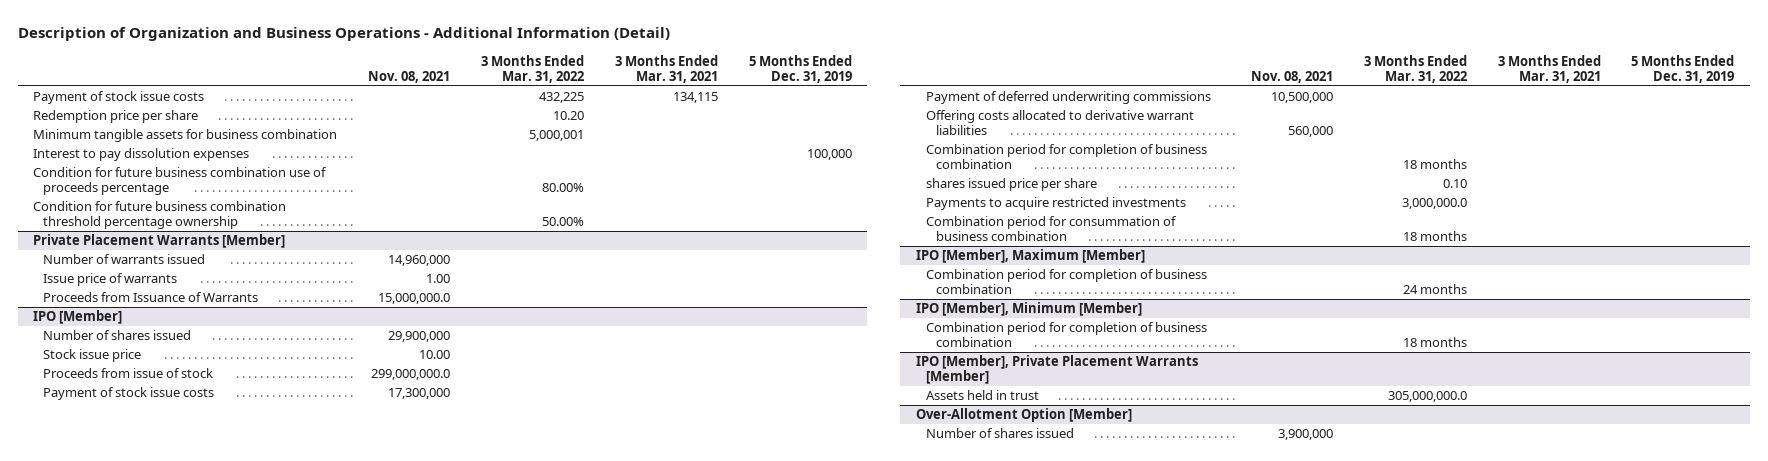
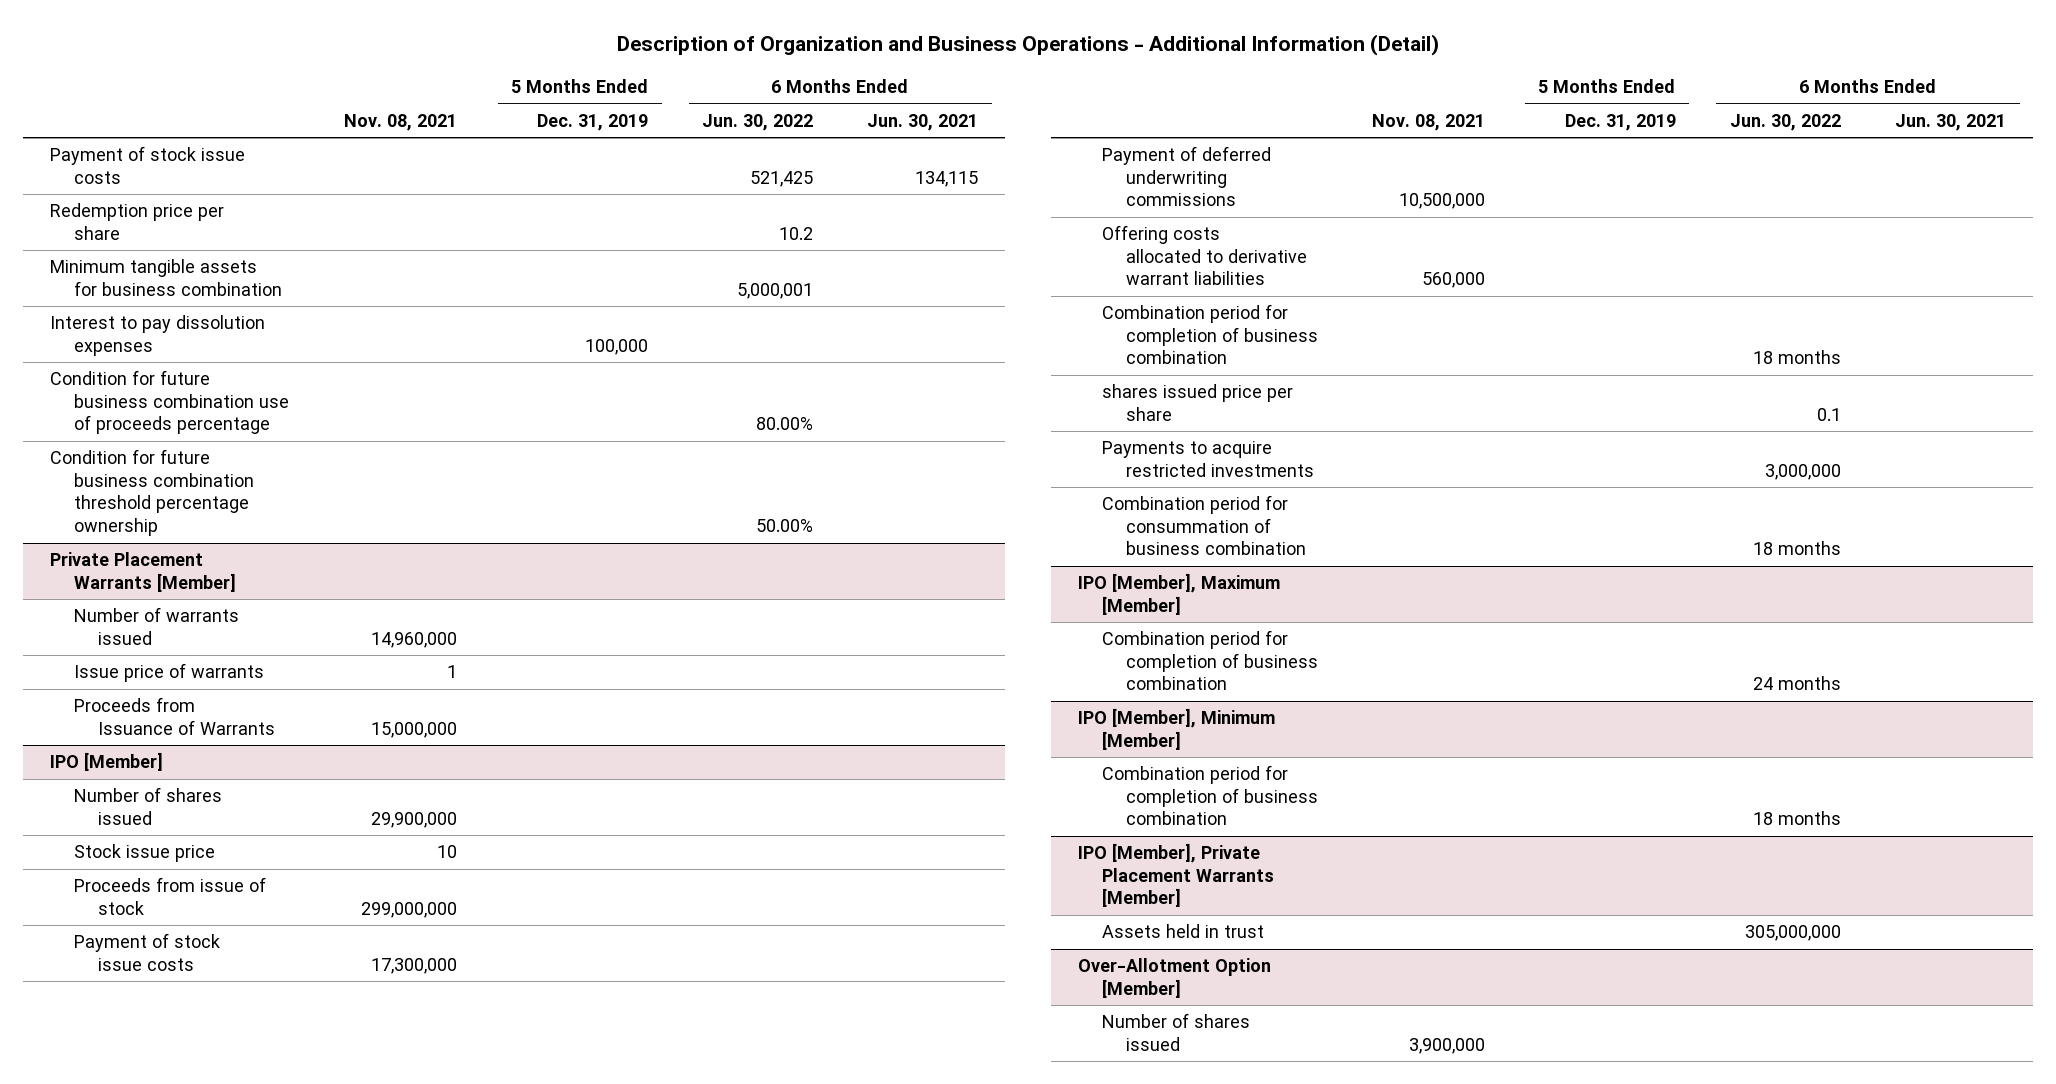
- | Nov. 08, 2021 | 3 Months Ended Mar. 31, 2022 | 3 Months Ended Mar. 31, 2021 | 5 Months Ended Dec. 31, 2019
+ | Nov. 08, 2021 | 5 Months Ended Dec. 31, 2019 | 6 Months Ended Jun. 30, 2022 | 6 Months Ended Jun. 30, 2021
@ Private Placement Warrants [Member]
- Issue price of warrants | 1.00 | | |
- Proceeds from Issuance of Warrants | 15,000,000.0 | | |
+ Issue price of warrants | 1 | | |
+ Proceeds from Issuance of Warrants | 15,000,000 | | |
@ IPO [Member]
- Stock issue price | 10.00 | | |
- Proceeds from issue of stock | 299,000,000.0 | | |
+ Stock issue price | 10 | | |
+ Proceeds from issue of stock | 299,000,000 | | |

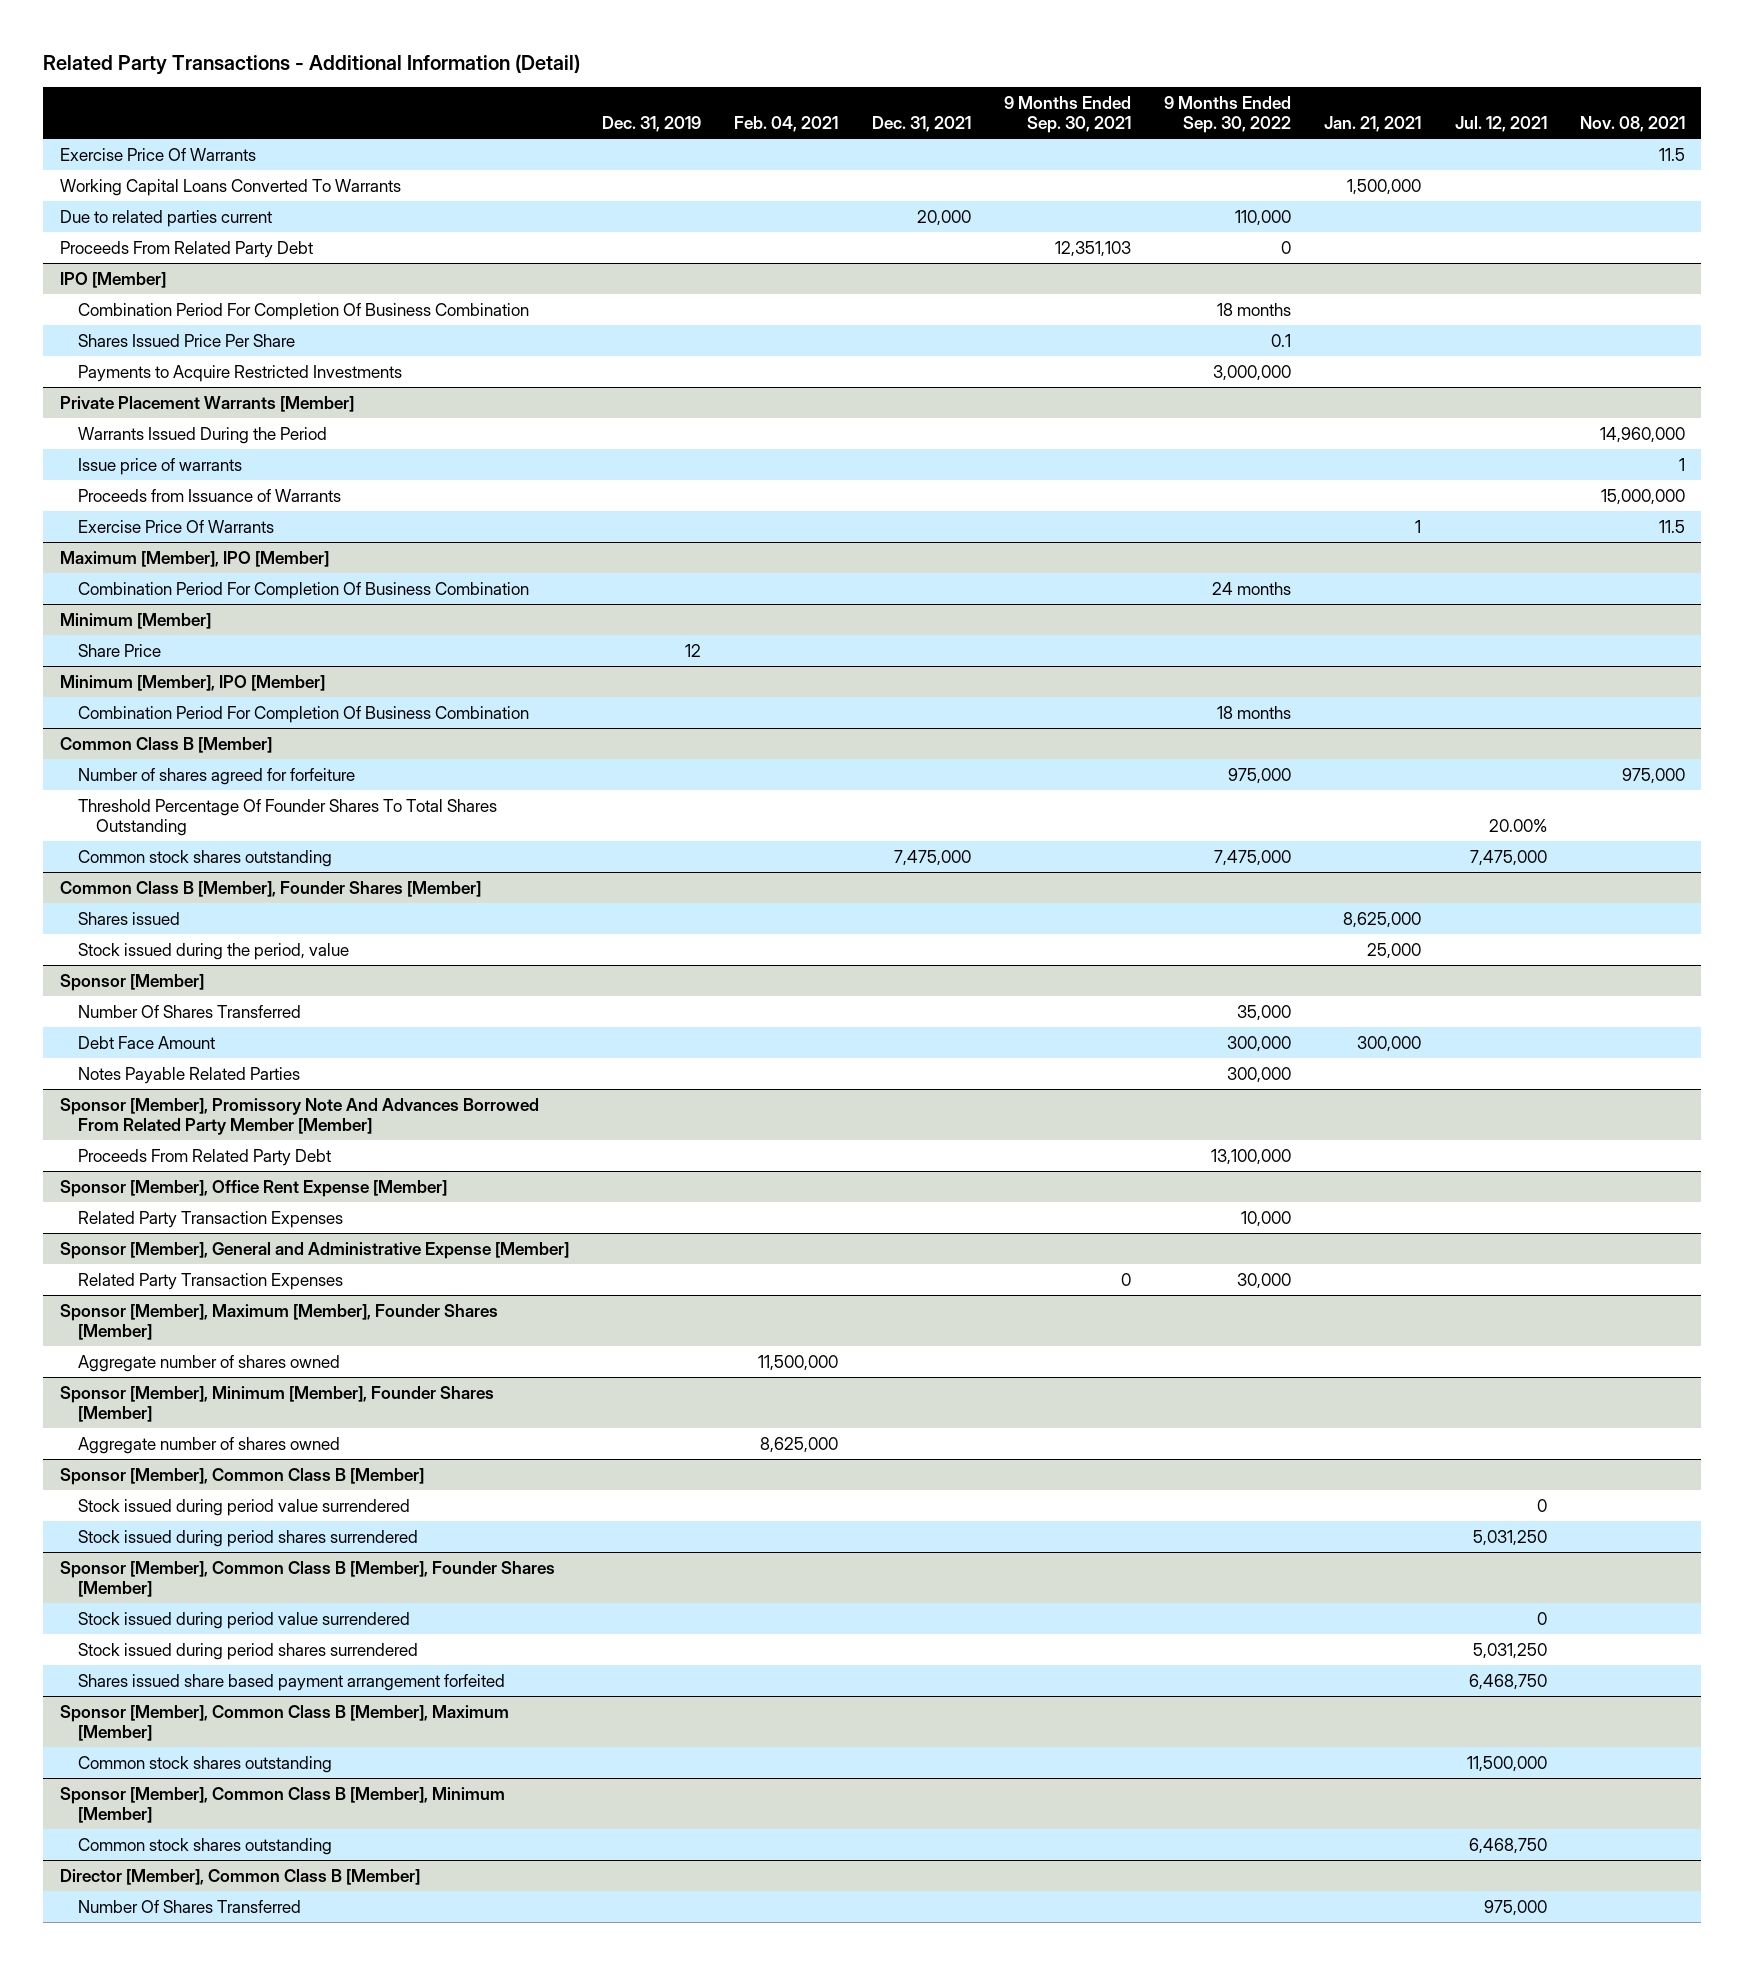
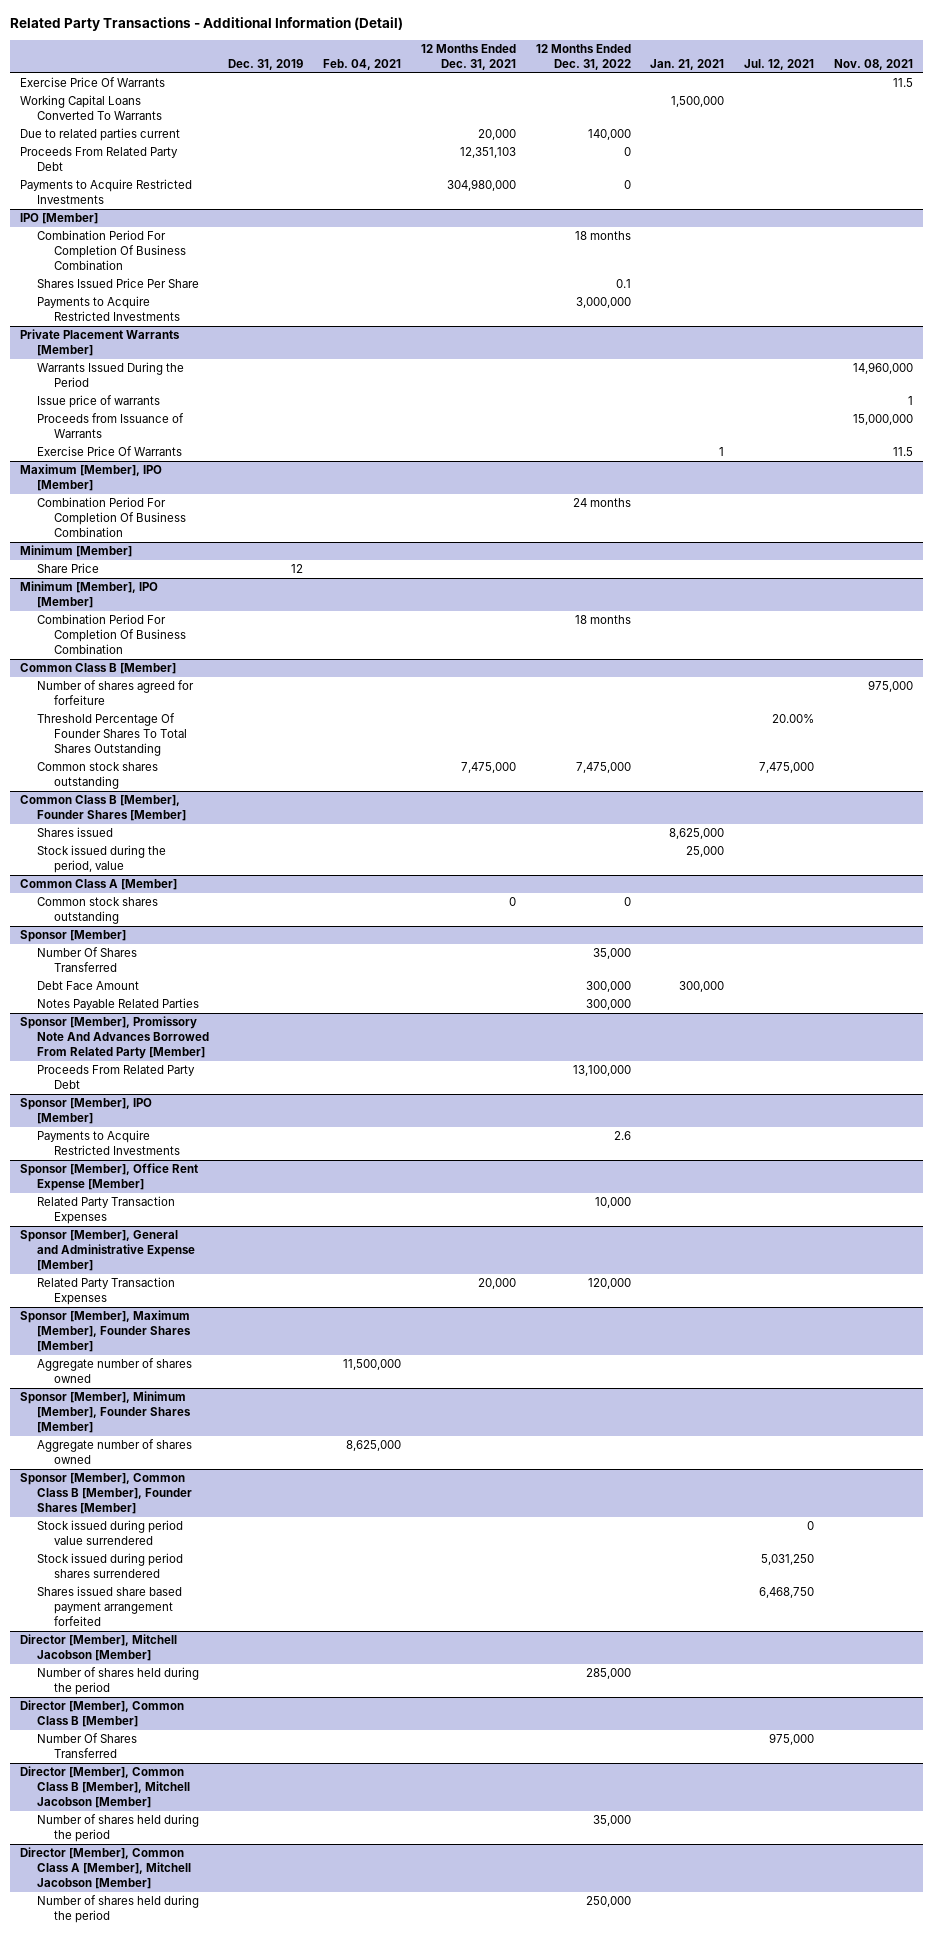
- | Dec. 31, 2019 | Feb. 04, 2021 | Dec. 31, 2021 | 9 Months Ended Sep. 30, 2021 | 9 Months Ended Sep. 30, 2022 | Jan. 21, 2021 | Jul. 12, 2021 | Nov. 08, 2021
+ | Dec. 31, 2019 | Feb. 04, 2021 | 12 Months Ended Dec. 31, 2021 | 12 Months Ended Dec. 31, 2022 | Jan. 21, 2021 | Jul. 12, 2021 | Nov. 08, 2021
+ Payments to Acquire Restricted Investments | | | 304,980,000 | 0 | | |
+ Common Class A [Member]
+ Common stock shares outstanding | | | 0 | 0 | | |
- Sponsor [Member], Promissory Note And Advances Borrowed From Related Party Member [Member]
+ Sponsor [Member], Promissory Note And Advances Borrowed From Related Party [Member]
+ Sponsor [Member], IPO [Member]
+ Payments to Acquire Restricted Investments | | | | 2.6 | | |
- Sponsor [Member], Common Class B [Member]
- Stock issued during period value surrendered | | | | | | | 0 |
- Stock issued during period shares surrendered | | | | | | | 5,031,250 |
- Sponsor [Member], Common Class B [Member], Maximum [Member]
- Common stock shares outstanding | | | | | | | 11,500,000 |
- Sponsor [Member], Common Class B [Member], Minimum [Member]
- Common stock shares outstanding | | | | | | | 6,468,750 |
+ Director [Member], Mitchell Jacobson [Member]
+ Number of shares held during the period | | | | 285,000 | | |
+ Director [Member], Common Class B [Member], Mitchell Jacobson [Member]
+ Number of shares held during the period | | | | 35,000 | | |
+ Director [Member], Common Class A [Member], Mitchell Jacobson [Member]
+ Number of shares held during the period | | | | 250,000 | | |

